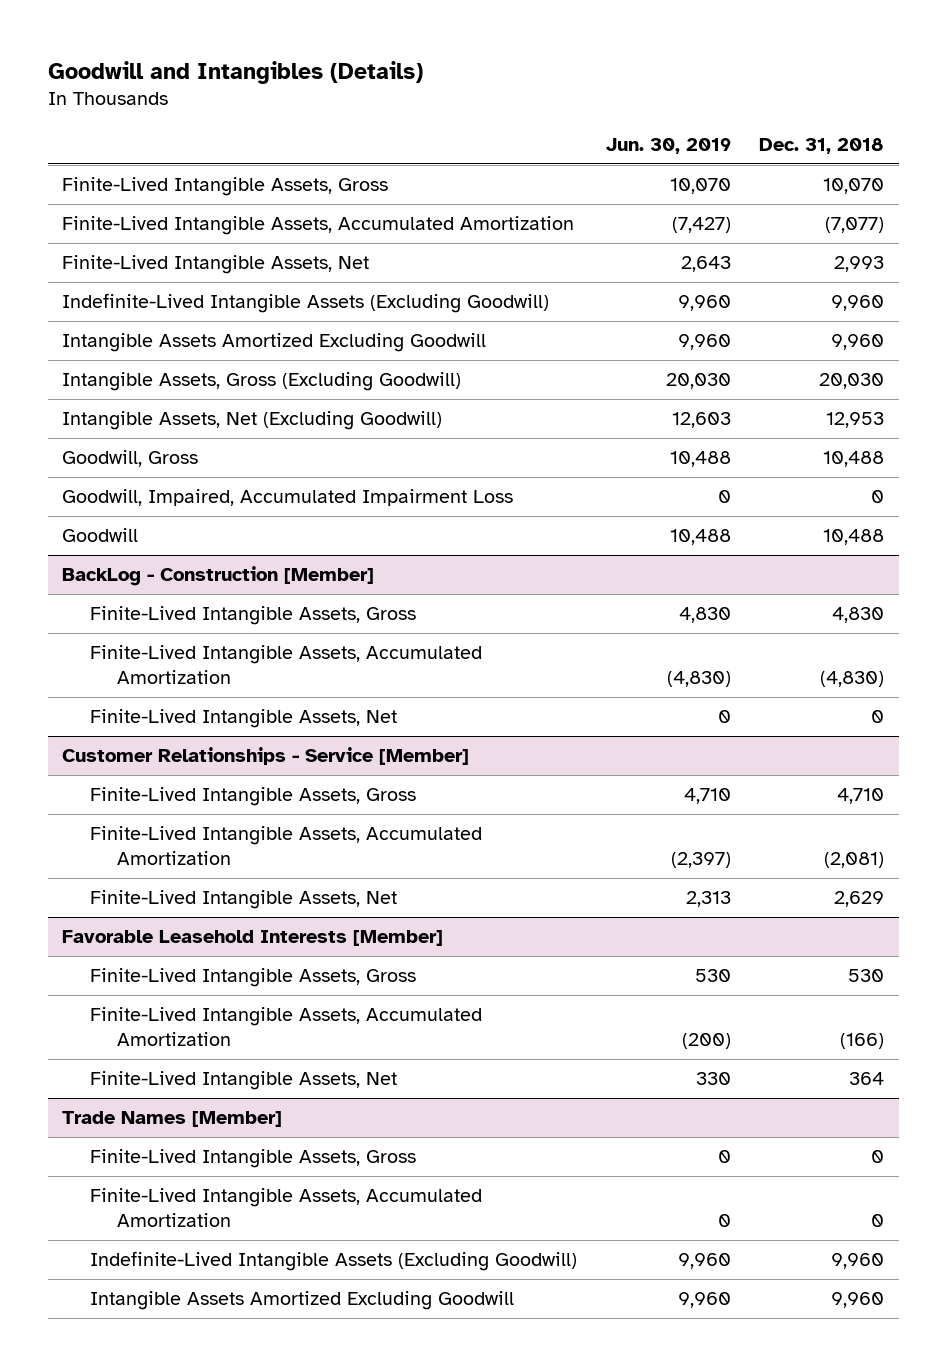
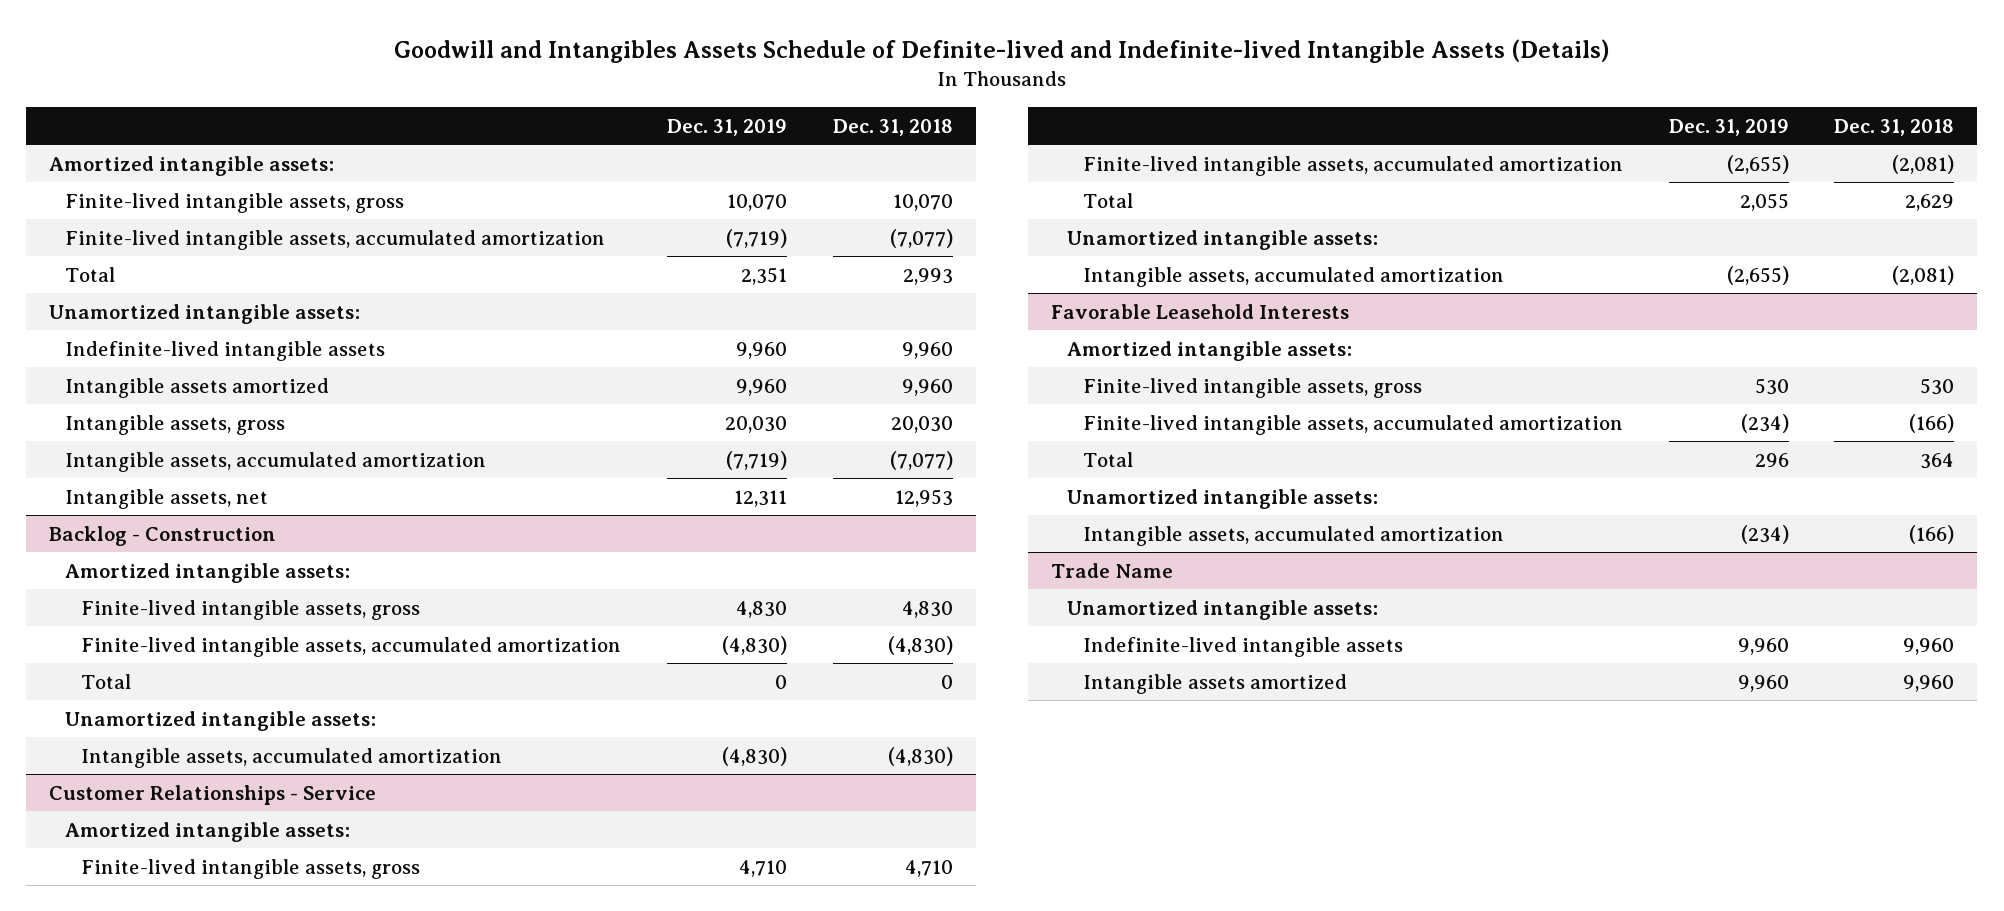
- Goodwill and Intangibles (Details)
+ Goodwill and Intangibles Assets Schedule of Definite-lived and Indefinite-lived Intangible Assets (Details)
- | Jun. 30, 2019 | Dec. 31, 2018
+ | Dec. 31, 2019 | Dec. 31, 2018
- Finite-Lived Intangible Assets, Gross | 10,070 | 10,070
- Finite-Lived Intangible Assets, Accumulated Amortization | (7,427) | (7,077)
- Finite-Lived Intangible Assets, Net | 2,643 | 2,993
- Indefinite-Lived Intangible Assets (Excluding Goodwill) | 9,960 | 9,960
- Intangible Assets Amortized Excluding Goodwill | 9,960 | 9,960
- Intangible Assets, Gross (Excluding Goodwill) | 20,030 | 20,030
- Intangible Assets, Net (Excluding Goodwill) | 12,603 | 12,953
- Goodwill, Gross | 10,488 | 10,488
- Goodwill, Impaired, Accumulated Impairment Loss | 0 | 0
- Goodwill | 10,488 | 10,488
- BackLog - Construction [Member]
- Finite-Lived Intangible Assets, Gross | 4,830 | 4,830
- Finite-Lived Intangible Assets, Accumulated Amortization | (4,830) | (4,830)
- Finite-Lived Intangible Assets, Net | 0 | 0
- Customer Relationships - Service [Member]
- Finite-Lived Intangible Assets, Gross | 4,710 | 4,710
- Finite-Lived Intangible Assets, Accumulated Amortization | (2,397) | (2,081)
- Finite-Lived Intangible Assets, Net | 2,313 | 2,629
- Favorable Leasehold Interests [Member]
- Finite-Lived Intangible Assets, Gross | 530 | 530
- Finite-Lived Intangible Assets, Accumulated Amortization | (200) | (166)
- Finite-Lived Intangible Assets, Net | 330 | 364
- Trade Names [Member]
- Finite-Lived Intangible Assets, Gross | 0 | 0
- Finite-Lived Intangible Assets, Accumulated Amortization | 0 | 0
- Indefinite-Lived Intangible Assets (Excluding Goodwill) | 9,960 | 9,960
- Intangible Assets Amortized Excluding Goodwill | 9,960 | 9,960
+ Amortized intangible assets:
+ Finite-lived intangible assets, gross | 10,070 | 10,070
+ Finite-lived intangible assets, accumulated amortization | (7,719) | (7,077)
+ Total | 2,351 | 2,993
+ Unamortized intangible assets:
+ Indefinite-lived intangible assets | 9,960 | 9,960
+ Intangible assets amortized | 9,960 | 9,960
+ Intangible assets, gross | 20,030 | 20,030
+ Intangible assets, accumulated amortization | (7,719) | (7,077)
+ Intangible assets, net | 12,311 | 12,953
+ Backlog - Construction
+ Amortized intangible assets:
+ Finite-lived intangible assets, gross | 4,830 | 4,830
+ Finite-lived intangible assets, accumulated amortization | (4,830) | (4,830)
+ Total | 0 | 0
+ Unamortized intangible assets:
+ Intangible assets, accumulated amortization | (4,830) | (4,830)
+ Customer Relationships - Service
+ Amortized intangible assets:
+ Finite-lived intangible assets, gross | 4,710 | 4,710
+ Finite-lived intangible assets, accumulated amortization | (2,655) | (2,081)
+ Total | 2,055 | 2,629
+ Unamortized intangible assets:
+ Intangible assets, accumulated amortization | (2,655) | (2,081)
+ Favorable Leasehold Interests
+ Amortized intangible assets:
+ Finite-lived intangible assets, gross | 530 | 530
+ Finite-lived intangible assets, accumulated amortization | (234) | (166)
+ Total | 296 | 364
+ Unamortized intangible assets:
+ Intangible assets, accumulated amortization | (234) | (166)
+ Trade Name
+ Unamortized intangible assets:
+ Indefinite-lived intangible assets | 9,960 | 9,960
+ Intangible assets amortized | 9,960 | 9,960

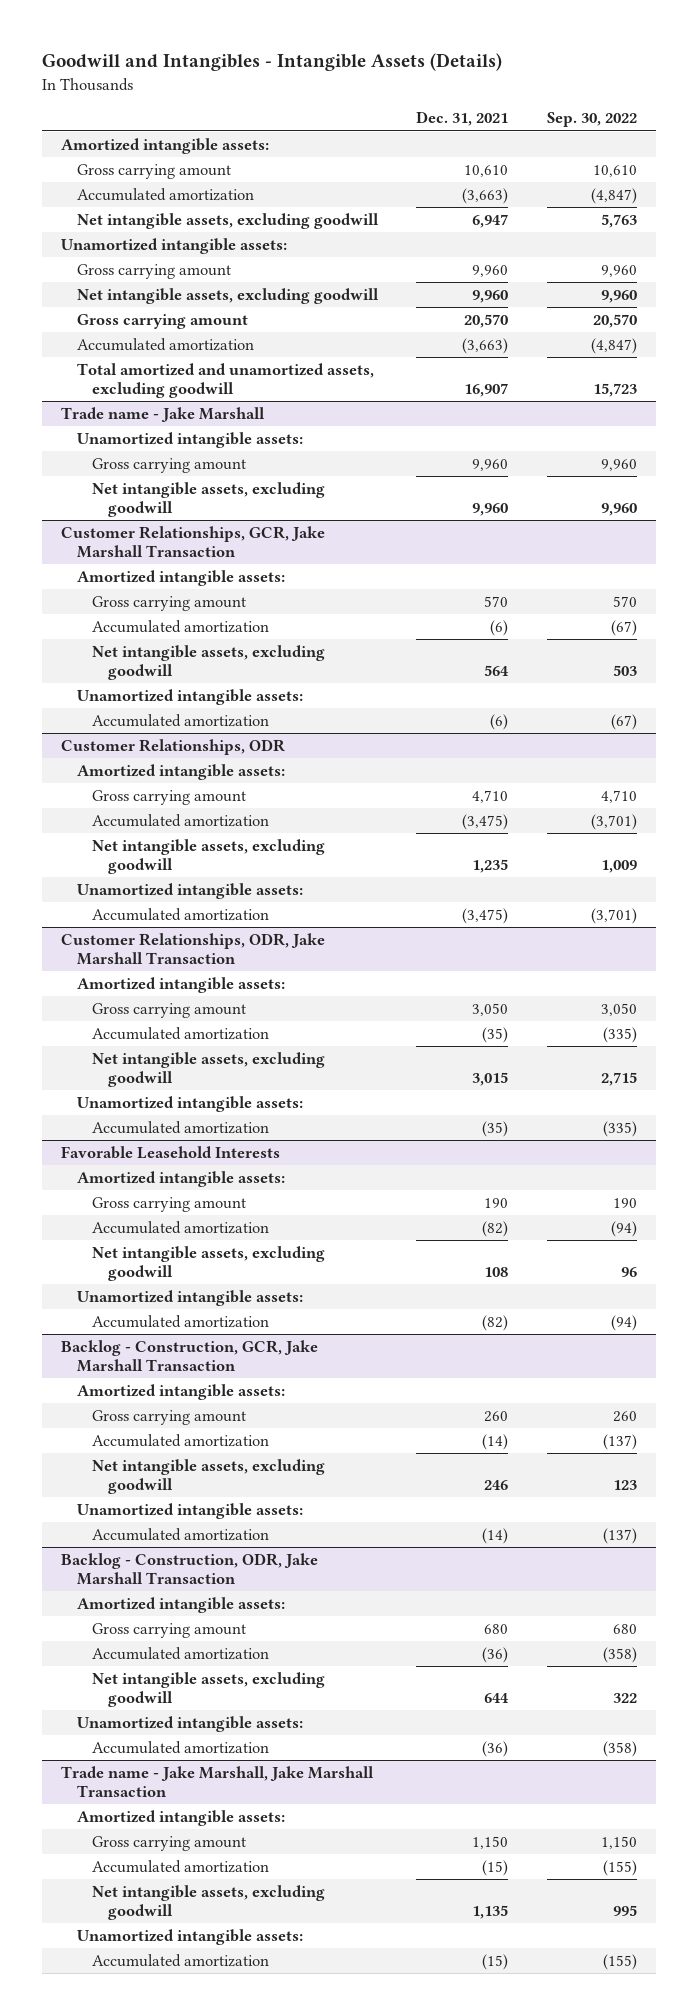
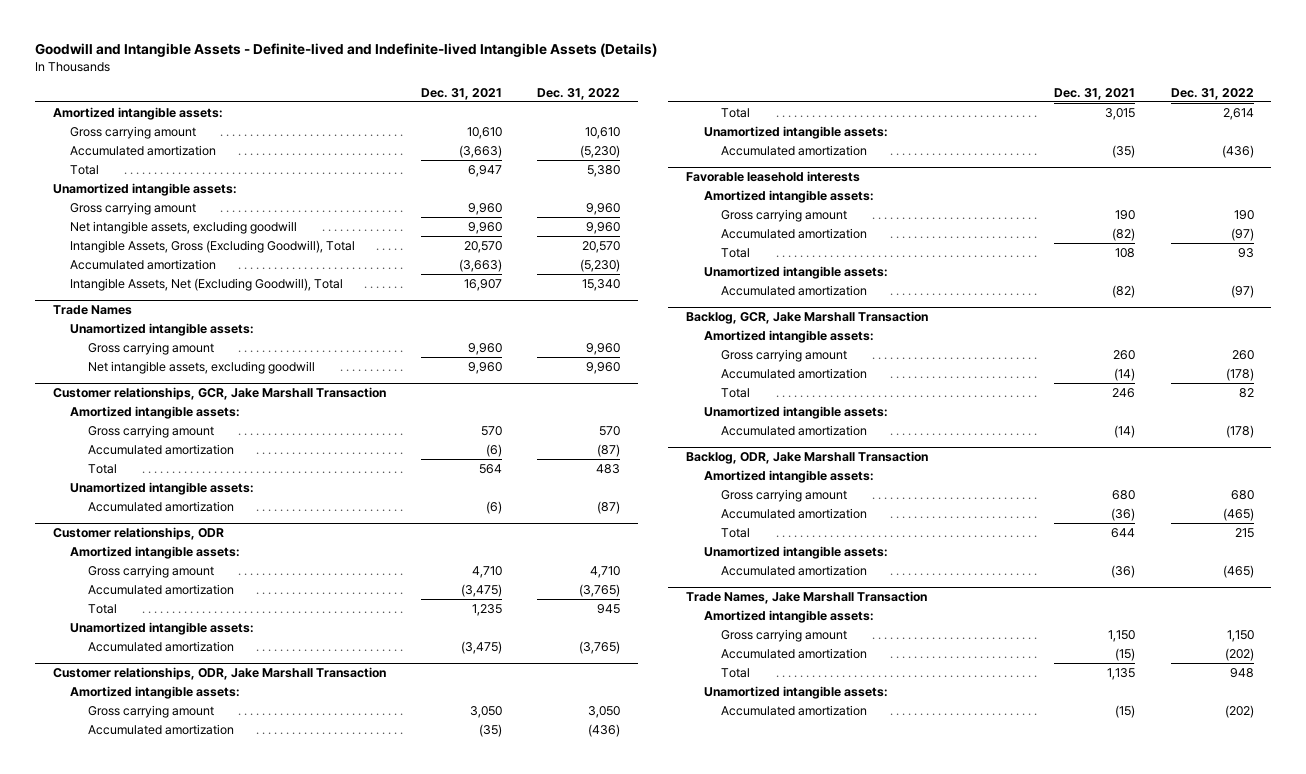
- Goodwill and Intangibles - Intangible Assets (Details)
+ Goodwill and Intangible Assets - Definite-lived and Indefinite-lived Intangible Assets (Details)
- | Dec. 31, 2021 | Sep. 30, 2022
+ | Dec. 31, 2021 | Dec. 31, 2022
- Net intangible assets, excluding goodwill | 6,947 | 5,763
+ Total | 6,947 | 5,380
- Gross carrying amount | 20,570 | 20,570
+ Intangible Assets, Gross (Excluding Goodwill), Total | 20,570 | 20,570
- Total amortized and unamortized assets, excluding goodwill | 16,907 | 15,723
- Trade name - Jake Marshall
+ Intangible Assets, Net (Excluding Goodwill), Total | 16,907 | 15,340
+ Trade Names
- Customer Relationships, GCR, Jake Marshall Transaction
+ Customer relationships, GCR, Jake Marshall Transaction
- Net intangible assets, excluding goodwill | 564 | 503
+ Total | 564 | 483
- Customer Relationships, ODR
+ Customer relationships, ODR
- Net intangible assets, excluding goodwill | 1,235 | 1,009
+ Total | 1,235 | 945
- Customer Relationships, ODR, Jake Marshall Transaction
+ Customer relationships, ODR, Jake Marshall Transaction
- Net intangible assets, excluding goodwill | 3,015 | 2,715
+ Total | 3,015 | 2,614
- Favorable Leasehold Interests
+ Favorable leasehold interests
- Net intangible assets, excluding goodwill | 108 | 96
+ Total | 108 | 93
- Backlog - Construction, GCR, Jake Marshall Transaction
+ Backlog, GCR, Jake Marshall Transaction
- Net intangible assets, excluding goodwill | 246 | 123
+ Total | 246 | 82
- Backlog - Construction, ODR, Jake Marshall Transaction
+ Backlog, ODR, Jake Marshall Transaction
- Net intangible assets, excluding goodwill | 644 | 322
+ Total | 644 | 215
- Trade name - Jake Marshall, Jake Marshall Transaction
+ Trade Names, Jake Marshall Transaction
- Net intangible assets, excluding goodwill | 1,135 | 995
+ Total | 1,135 | 948

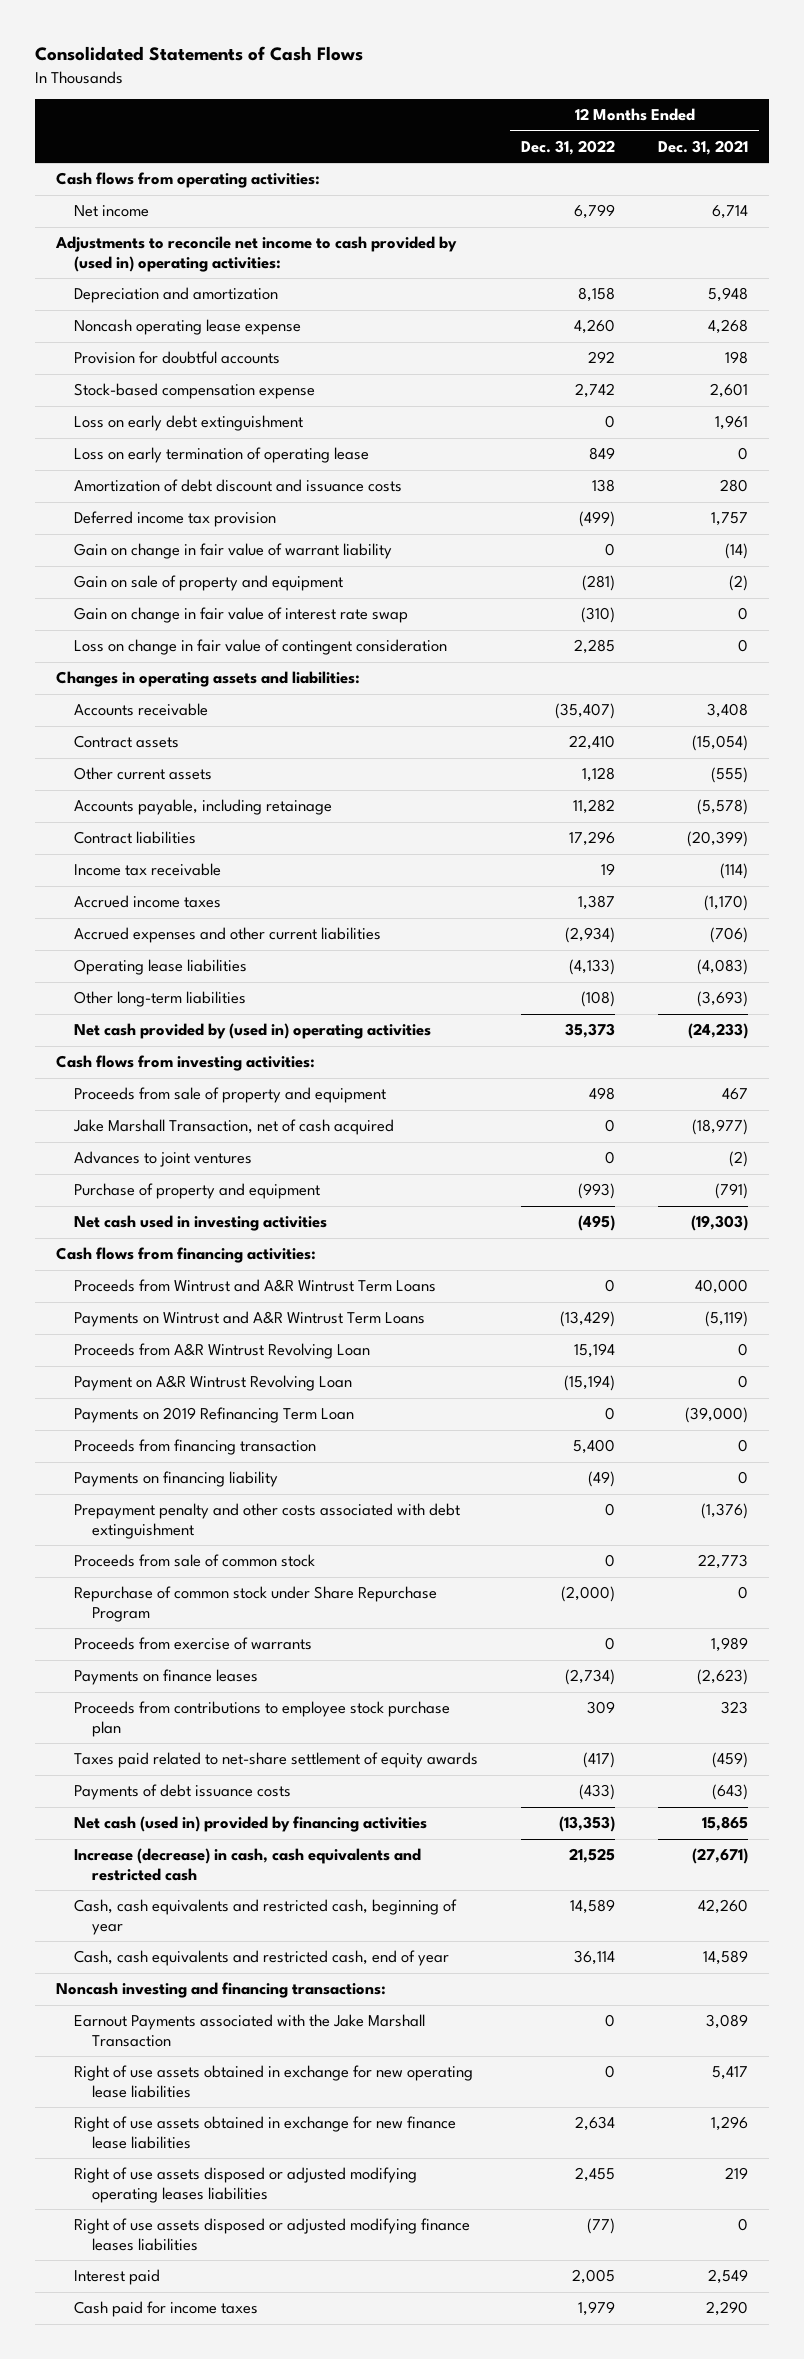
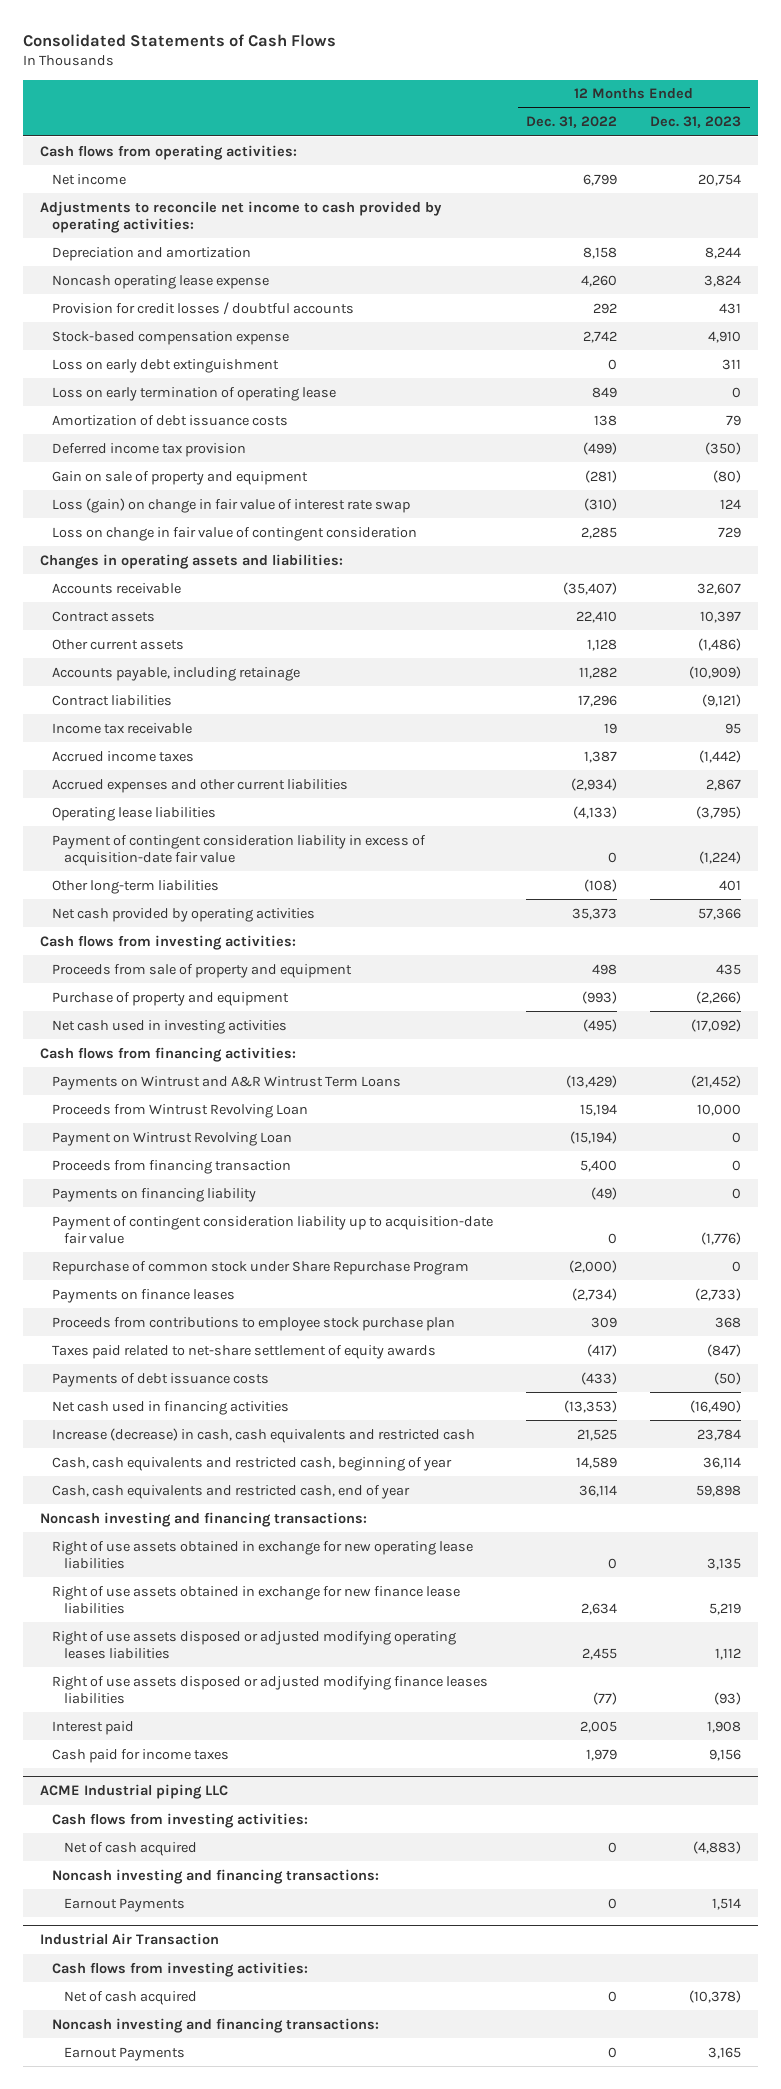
- | 12 Months Ended Dec. 31, 2022 | 12 Months Ended Dec. 31, 2021
+ | 12 Months Ended Dec. 31, 2022 | 12 Months Ended Dec. 31, 2023
- Adjustments to reconcile net income to cash provided by (used in) operating activities:
+ Adjustments to reconcile net income to cash provided by operating activities:
- Provision for doubtful accounts | 292 | 198
+ Provision for credit losses / doubtful accounts | 292 | 431
- Amortization of debt discount and issuance costs | 138 | 280
+ Amortization of debt issuance costs | 138 | 79
- Gain on change in fair value of warrant liability | 0 | (14)
- Gain on change in fair value of interest rate swap | (310) | 0
+ Loss (gain) on change in fair value of interest rate swap | (310) | 124
+ Payment of contingent consideration liability in excess of acquisition-date fair value | 0 | (1,224)
- Net cash provided by (used in) operating activities | 35,373 | (24,233)
+ Net cash provided by operating activities | 35,373 | 57,366
- Jake Marshall Transaction, net of cash acquired | 0 | (18,977)
- Advances to joint ventures | 0 | (2)
- Proceeds from Wintrust and A&R Wintrust Term Loans | 0 | 40,000
- Proceeds from A&R Wintrust Revolving Loan | 15,194 | 0
- Payment on A&R Wintrust Revolving Loan | (15,194) | 0
- Payments on 2019 Refinancing Term Loan | 0 | (39,000)
+ Proceeds from Wintrust Revolving Loan | 15,194 | 10,000
+ Payment on Wintrust Revolving Loan | (15,194) | 0
- Prepayment penalty and other costs associated with debt extinguishment | 0 | (1,376)
- Proceeds from sale of common stock | 0 | 22,773
+ Payment of contingent consideration liability up to acquisition-date fair value | 0 | (1,776)
- Proceeds from exercise of warrants | 0 | 1,989
- Net cash (used in) provided by financing activities | (13,353) | 15,865
+ Net cash used in financing activities | (13,353) | (16,490)
- Earnout Payments associated with the Jake Marshall Transaction | 0 | 3,089
+ ACME Industrial piping LLC
+ Cash flows from investing activities:
+ Net of cash acquired | 0 | (4,883)
+ Noncash investing and financing transactions:
+ Earnout Payments | 0 | 1,514
+ Industrial Air Transaction
+ Cash flows from investing activities:
+ Net of cash acquired | 0 | (10,378)
+ Noncash investing and financing transactions:
+ Earnout Payments | 0 | 3,165

